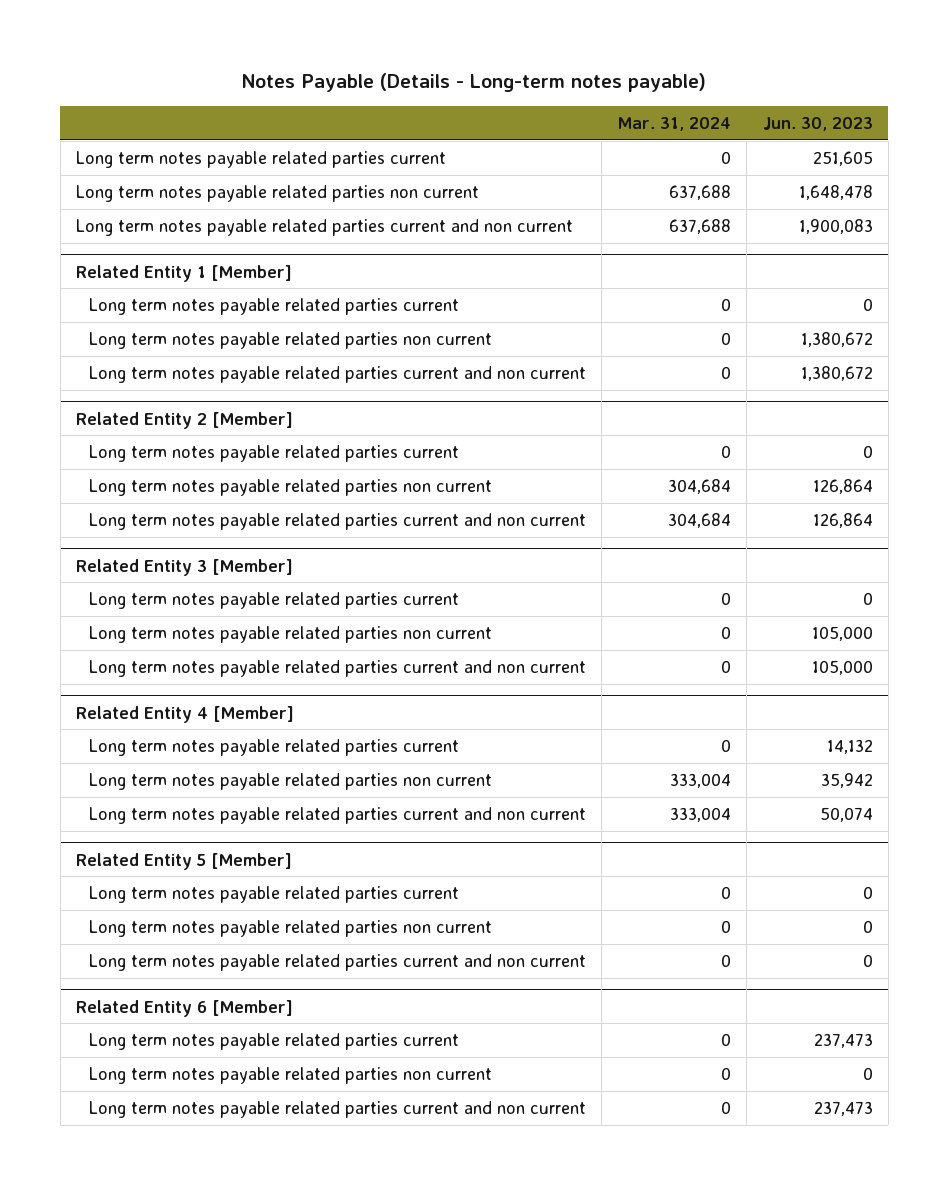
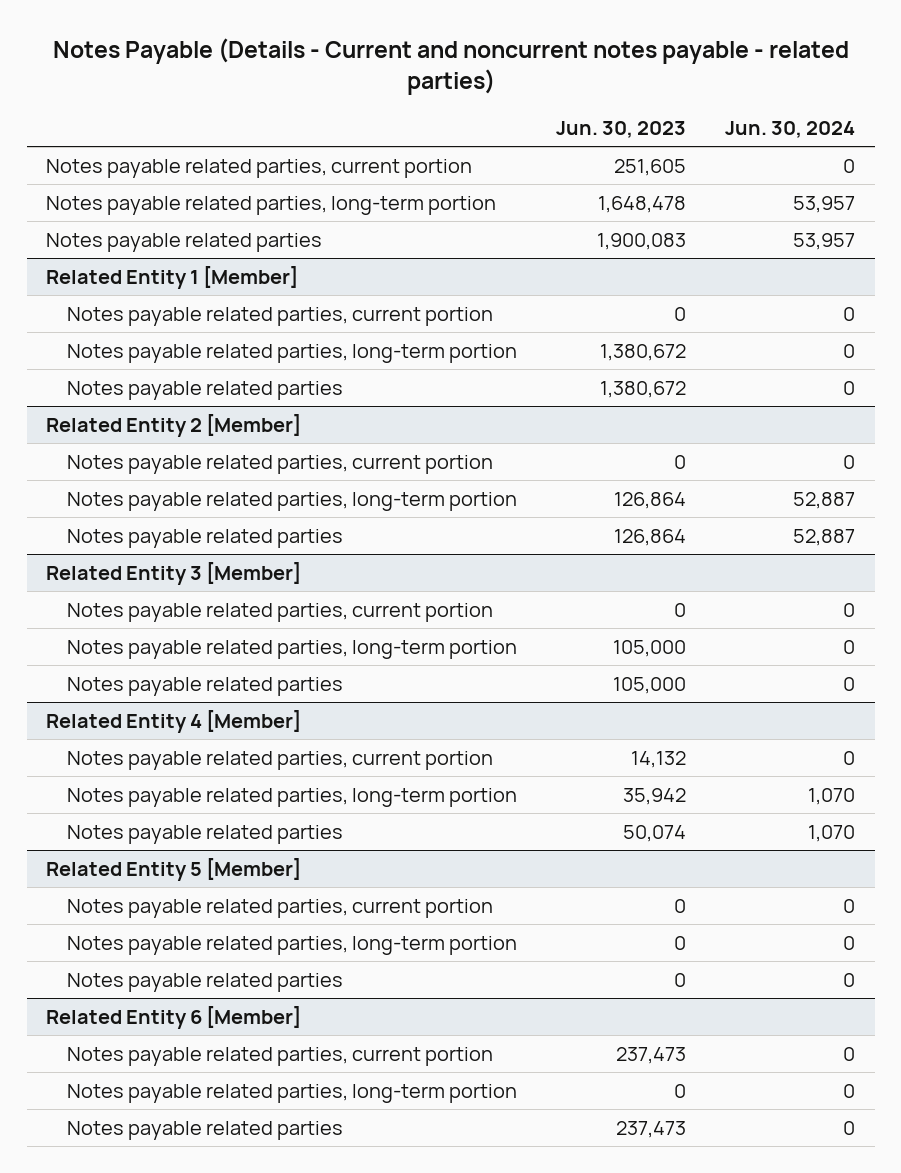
- Notes Payable (Details - Long-term notes payable)
+ Notes Payable (Details - Current and noncurrent notes payable - related parties)
- | Mar. 31, 2024 | Jun. 30, 2023
+ | Jun. 30, 2023 | Jun. 30, 2024
- Long term notes payable related parties current | 0 | 251,605
- Long term notes payable related parties non current | 637,688 | 1,648,478
- Long term notes payable related parties current and non current | 637,688 | 1,900,083
+ Notes payable related parties, current portion | 251,605 | 0
+ Notes payable related parties, long-term portion | 1,648,478 | 53,957
+ Notes payable related parties | 1,900,083 | 53,957
@ Related Entity 1 [Member]
- Long term notes payable related parties current | 0 | 0
- Long term notes payable related parties non current | 0 | 1,380,672
- Long term notes payable related parties current and non current | 0 | 1,380,672
+ Notes payable related parties, current portion | 0 | 0
+ Notes payable related parties, long-term portion | 1,380,672 | 0
+ Notes payable related parties | 1,380,672 | 0
@ Related Entity 2 [Member]
- Long term notes payable related parties current | 0 | 0
- Long term notes payable related parties non current | 304,684 | 126,864
- Long term notes payable related parties current and non current | 304,684 | 126,864
+ Notes payable related parties, current portion | 0 | 0
+ Notes payable related parties, long-term portion | 126,864 | 52,887
+ Notes payable related parties | 126,864 | 52,887
@ Related Entity 3 [Member]
- Long term notes payable related parties current | 0 | 0
- Long term notes payable related parties non current | 0 | 105,000
- Long term notes payable related parties current and non current | 0 | 105,000
+ Notes payable related parties, current portion | 0 | 0
+ Notes payable related parties, long-term portion | 105,000 | 0
+ Notes payable related parties | 105,000 | 0
@ Related Entity 4 [Member]
- Long term notes payable related parties current | 0 | 14,132
- Long term notes payable related parties non current | 333,004 | 35,942
- Long term notes payable related parties current and non current | 333,004 | 50,074
+ Notes payable related parties, current portion | 14,132 | 0
+ Notes payable related parties, long-term portion | 35,942 | 1,070
+ Notes payable related parties | 50,074 | 1,070
@ Related Entity 5 [Member]
- Long term notes payable related parties current | 0 | 0
- Long term notes payable related parties non current | 0 | 0
- Long term notes payable related parties current and non current | 0 | 0
+ Notes payable related parties, current portion | 0 | 0
+ Notes payable related parties, long-term portion | 0 | 0
+ Notes payable related parties | 0 | 0
@ Related Entity 6 [Member]
- Long term notes payable related parties current | 0 | 237,473
- Long term notes payable related parties non current | 0 | 0
- Long term notes payable related parties current and non current | 0 | 237,473
+ Notes payable related parties, current portion | 237,473 | 0
+ Notes payable related parties, long-term portion | 0 | 0
+ Notes payable related parties | 237,473 | 0

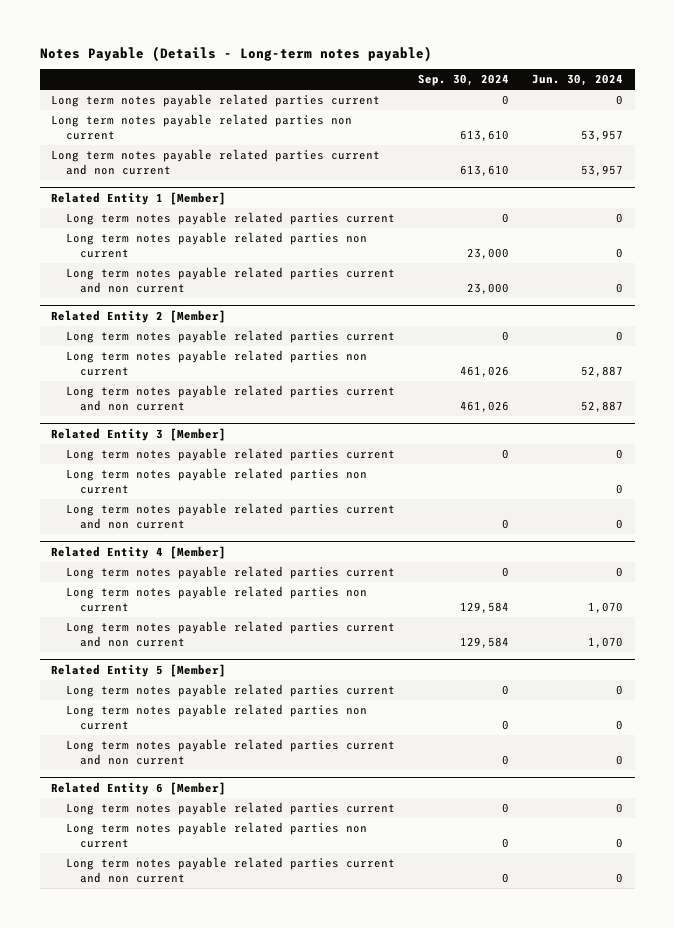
- Notes Payable (Details - Current and noncurrent notes payable - related parties)
+ Notes Payable (Details - Long-term notes payable)
- | Jun. 30, 2023 | Jun. 30, 2024
+ | Sep. 30, 2024 | Jun. 30, 2024
- Notes payable related parties, current portion | 251,605 | 0
- Notes payable related parties, long-term portion | 1,648,478 | 53,957
- Notes payable related parties | 1,900,083 | 53,957
+ Long term notes payable related parties current | 0 | 0
+ Long term notes payable related parties non current | 613,610 | 53,957
+ Long term notes payable related parties current and non current | 613,610 | 53,957
@ Related Entity 1 [Member]
- Notes payable related parties, current portion | 0 | 0
- Notes payable related parties, long-term portion | 1,380,672 | 0
- Notes payable related parties | 1,380,672 | 0
+ Long term notes payable related parties current | 0 | 0
+ Long term notes payable related parties non current | 23,000 | 0
+ Long term notes payable related parties current and non current | 23,000 | 0
@ Related Entity 2 [Member]
- Notes payable related parties, current portion | 0 | 0
- Notes payable related parties, long-term portion | 126,864 | 52,887
- Notes payable related parties | 126,864 | 52,887
+ Long term notes payable related parties current | 0 | 0
+ Long term notes payable related parties non current | 461,026 | 52,887
+ Long term notes payable related parties current and non current | 461,026 | 52,887
@ Related Entity 3 [Member]
- Notes payable related parties, current portion | 0 | 0
- Notes payable related parties, long-term portion | 105,000 | 0
- Notes payable related parties | 105,000 | 0
+ Long term notes payable related parties current | 0 | 0
+ Long term notes payable related parties non current | | 0
+ Long term notes payable related parties current and non current | 0 | 0
@ Related Entity 4 [Member]
- Notes payable related parties, current portion | 14,132 | 0
- Notes payable related parties, long-term portion | 35,942 | 1,070
- Notes payable related parties | 50,074 | 1,070
+ Long term notes payable related parties current | 0 | 0
+ Long term notes payable related parties non current | 129,584 | 1,070
+ Long term notes payable related parties current and non current | 129,584 | 1,070
@ Related Entity 5 [Member]
- Notes payable related parties, current portion | 0 | 0
- Notes payable related parties, long-term portion | 0 | 0
- Notes payable related parties | 0 | 0
+ Long term notes payable related parties current | 0 | 0
+ Long term notes payable related parties non current | 0 | 0
+ Long term notes payable related parties current and non current | 0 | 0
@ Related Entity 6 [Member]
- Notes payable related parties, current portion | 237,473 | 0
- Notes payable related parties, long-term portion | 0 | 0
- Notes payable related parties | 237,473 | 0
+ Long term notes payable related parties current | 0 | 0
+ Long term notes payable related parties non current | 0 | 0
+ Long term notes payable related parties current and non current | 0 | 0

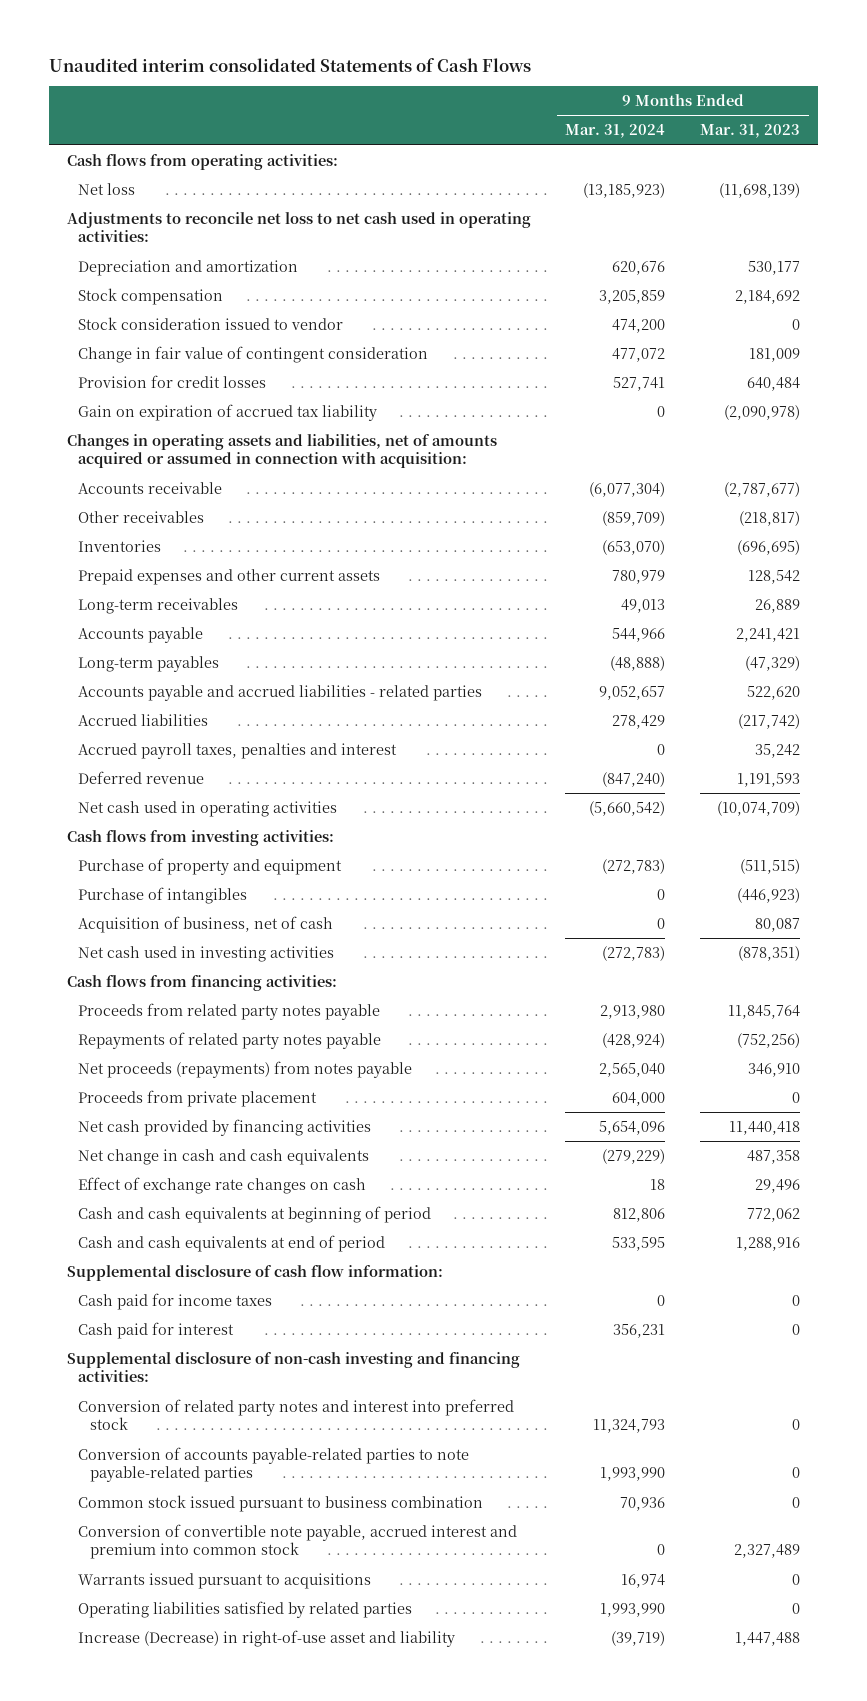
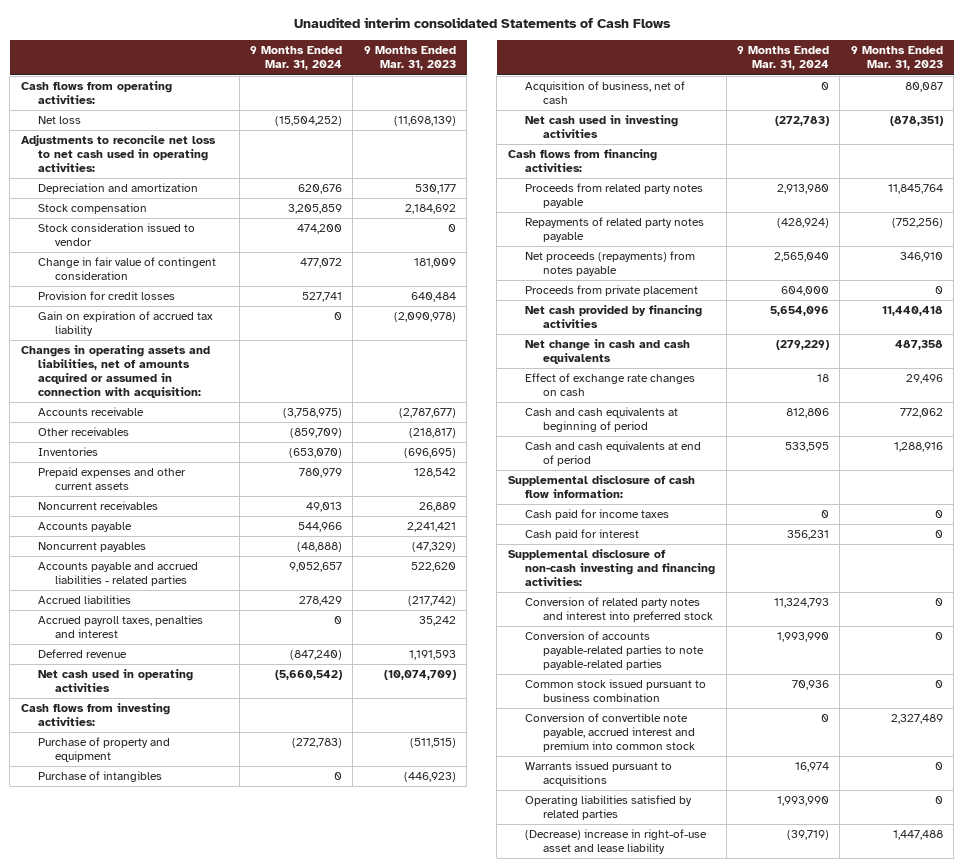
- Net loss | (13,185,923) | (11,698,139)
+ Net loss | (15,504,252) | (11,698,139)
- Accounts receivable | (6,077,304) | (2,787,677)
+ Accounts receivable | (3,758,975) | (2,787,677)
- Long-term receivables | 49,013 | 26,889
+ Noncurrent receivables | 49,013 | 26,889
- Long-term payables | (48,888) | (47,329)
+ Noncurrent payables | (48,888) | (47,329)
- Increase (Decrease) in right-of-use asset and liability | (39,719) | 1,447,488
+ (Decrease) increase in right-of-use asset and lease liability | (39,719) | 1,447,488

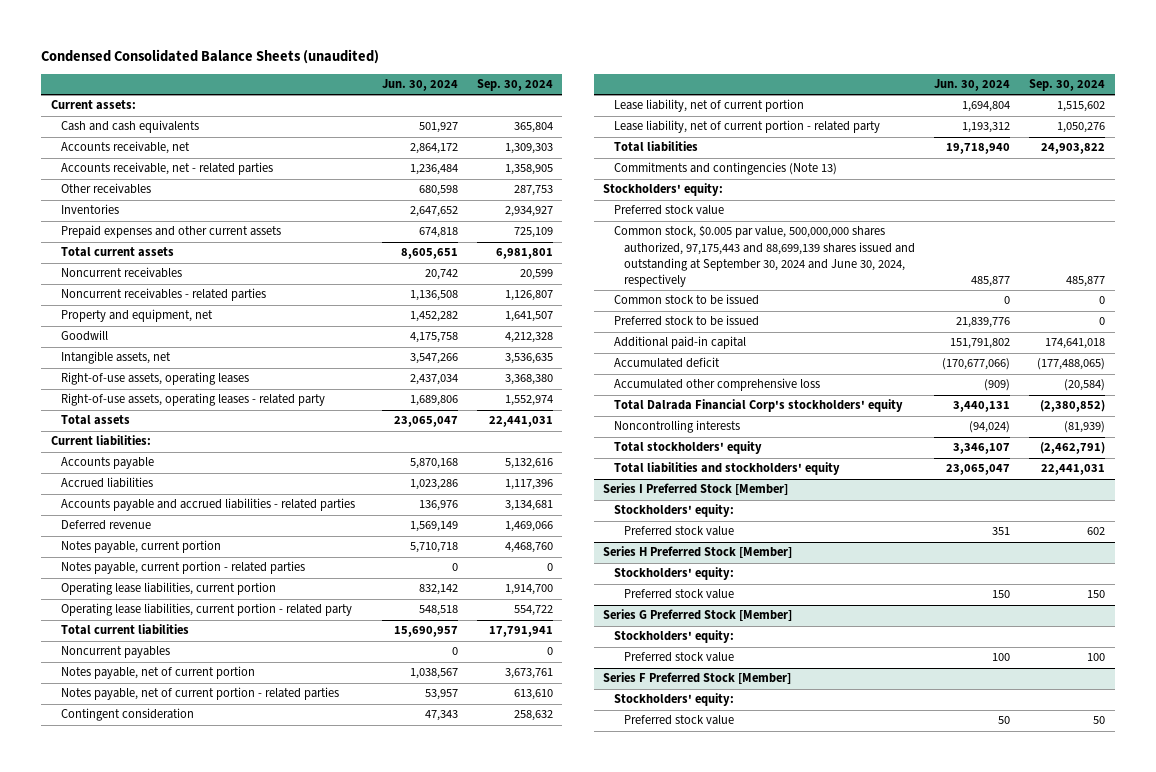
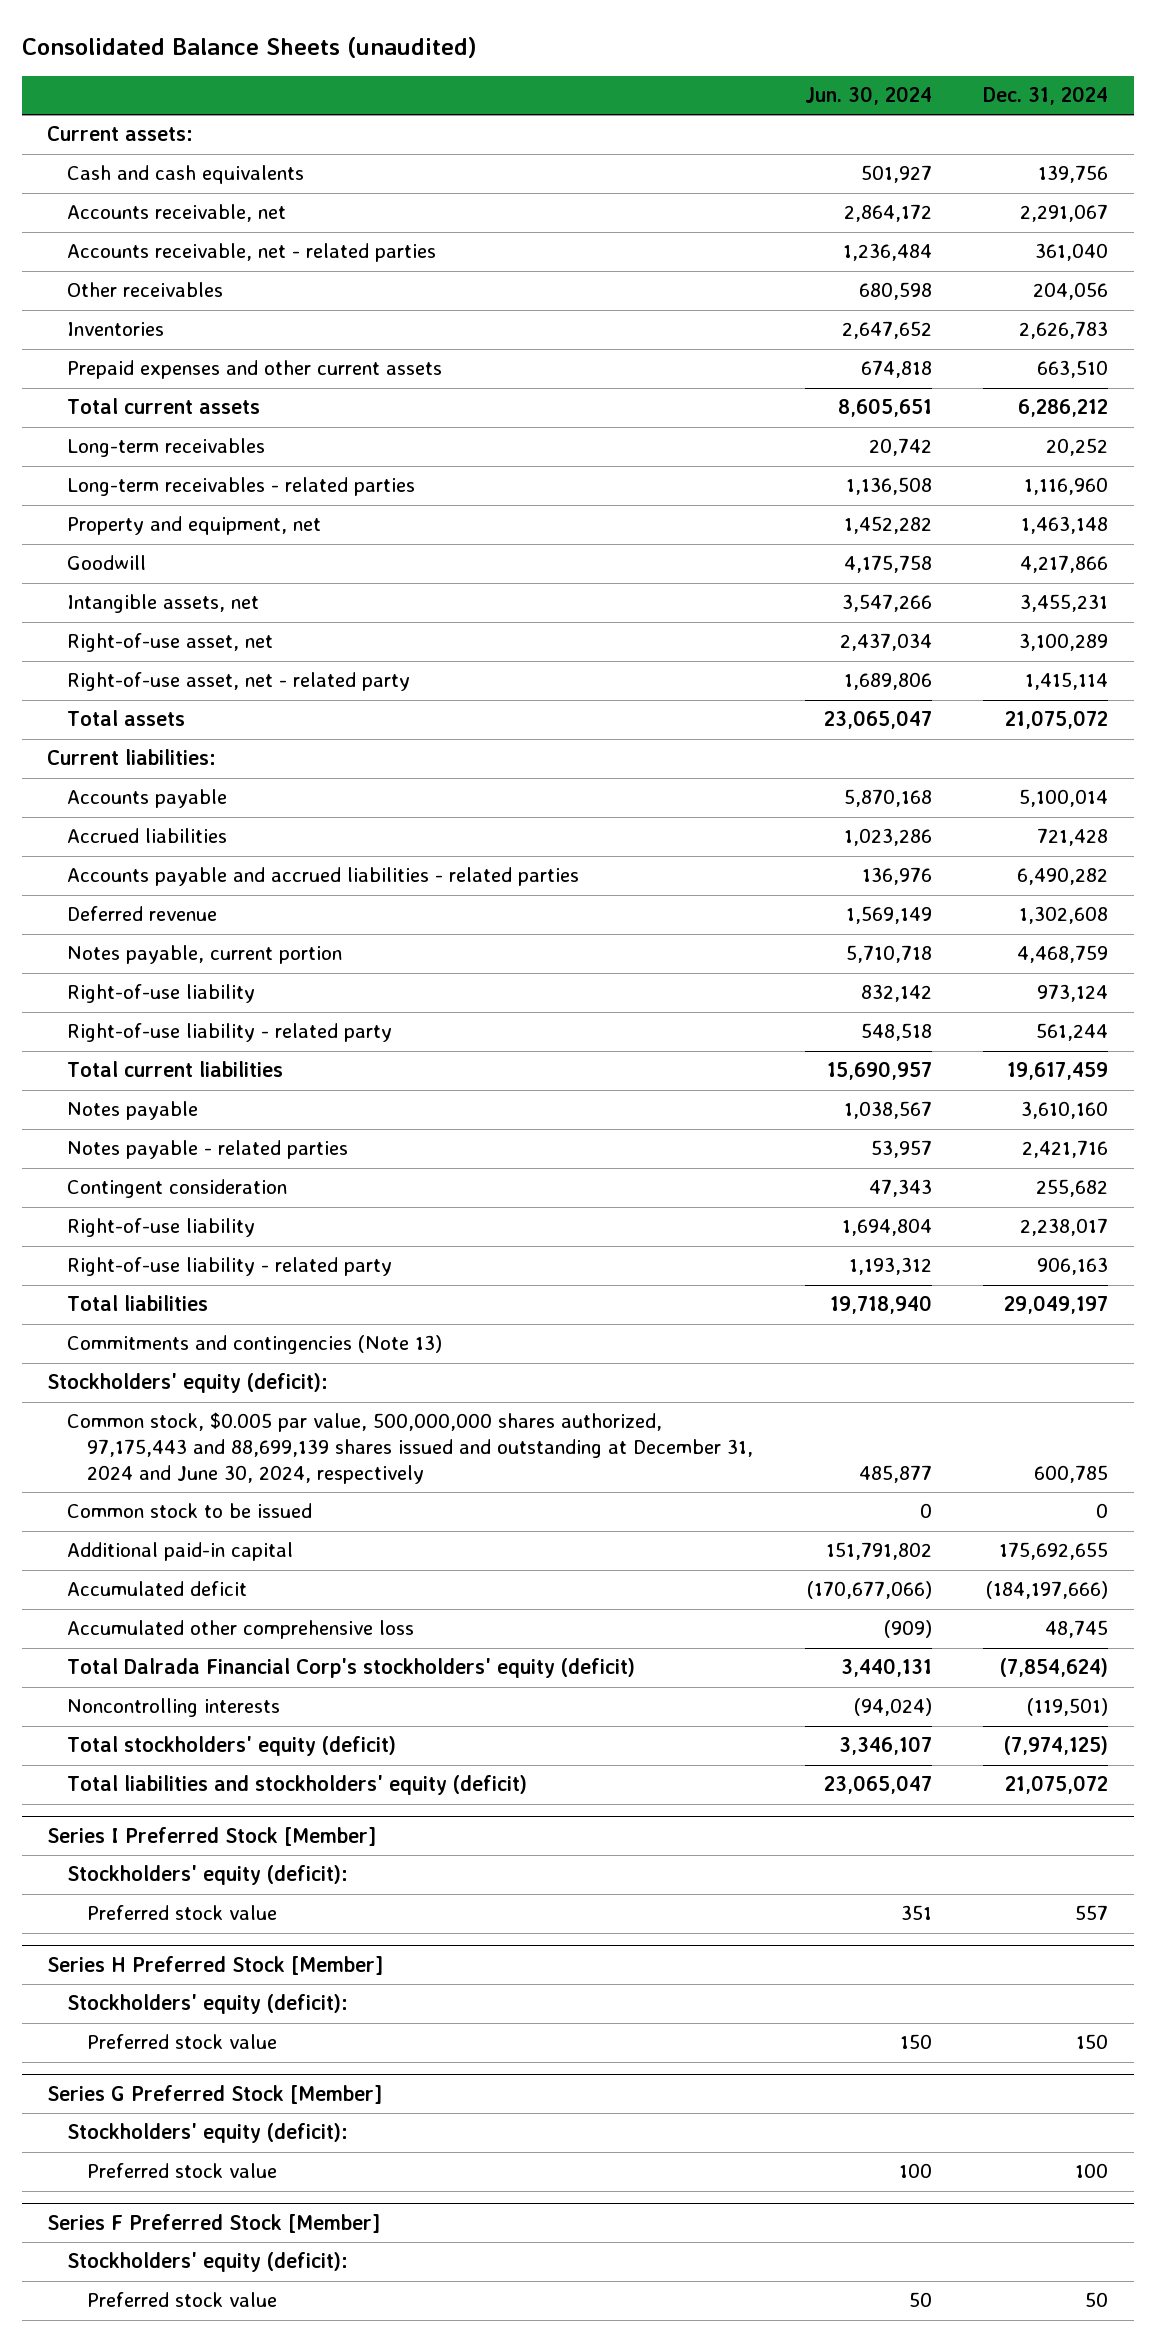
- Condensed Consolidated Balance Sheets (unaudited)
+ Consolidated Balance Sheets (unaudited)
- | Jun. 30, 2024 | Sep. 30, 2024
+ | Jun. 30, 2024 | Dec. 31, 2024
- Noncurrent receivables | 20,742 | 20,599
- Noncurrent receivables - related parties | 1,136,508 | 1,126,807
+ Long-term receivables | 20,742 | 20,252
+ Long-term receivables - related parties | 1,136,508 | 1,116,960
- Right-of-use assets, operating leases | 2,437,034 | 3,368,380
- Right-of-use assets, operating leases - related party | 1,689,806 | 1,552,974
+ Right-of-use asset, net | 2,437,034 | 3,100,289
+ Right-of-use asset, net - related party | 1,689,806 | 1,415,114
- Notes payable, current portion - related parties | 0 | 0
- Operating lease liabilities, current portion | 832,142 | 1,914,700
- Operating lease liabilities, current portion - related party | 548,518 | 554,722
+ Right-of-use liability | 832,142 | 973,124
+ Right-of-use liability - related party | 548,518 | 561,244
- Noncurrent payables | 0 | 0
- Notes payable, net of current portion | 1,038,567 | 3,673,761
- Notes payable, net of current portion - related parties | 53,957 | 613,610
+ Notes payable | 1,038,567 | 3,610,160
+ Notes payable - related parties | 53,957 | 2,421,716
- Lease liability, net of current portion | 1,694,804 | 1,515,602
- Lease liability, net of current portion - related party | 1,193,312 | 1,050,276
+ Right-of-use liability | 1,694,804 | 2,238,017
+ Right-of-use liability - related party | 1,193,312 | 906,163
- Stockholders' equity:
- Preferred stock value
- Common stock, $0.005 par value, 500,000,000 shares authorized, 97,175,443 and 88,699,139 shares issued and outstanding at September 30, 2024 and June 30, 2024, respectively | 485,877 | 485,877
+ Stockholders' equity (deficit):
+ Common stock, $0.005 par value, 500,000,000 shares authorized, 97,175,443 and 88,699,139 shares issued and outstanding at December 31, 2024 and June 30, 2024, respectively | 485,877 | 600,785
- Preferred stock to be issued | 21,839,776 | 0
- Total Dalrada Financial Corp's stockholders' equity | 3,440,131 | (2,380,852)
+ Total Dalrada Financial Corp's stockholders' equity (deficit) | 3,440,131 | (7,854,624)
- Total stockholders' equity | 3,346,107 | (2,462,791)
- Total liabilities and stockholders' equity | 23,065,047 | 22,441,031
+ Total stockholders' equity (deficit) | 3,346,107 | (7,974,125)
+ Total liabilities and stockholders' equity (deficit) | 23,065,047 | 21,075,072
@ Series I Preferred Stock [Member]
- Stockholders' equity:
+ Stockholders' equity (deficit):
@ Series H Preferred Stock [Member]
- Stockholders' equity:
+ Stockholders' equity (deficit):
@ Series G Preferred Stock [Member]
- Stockholders' equity:
+ Stockholders' equity (deficit):
@ Series F Preferred Stock [Member]
- Stockholders' equity:
+ Stockholders' equity (deficit):

